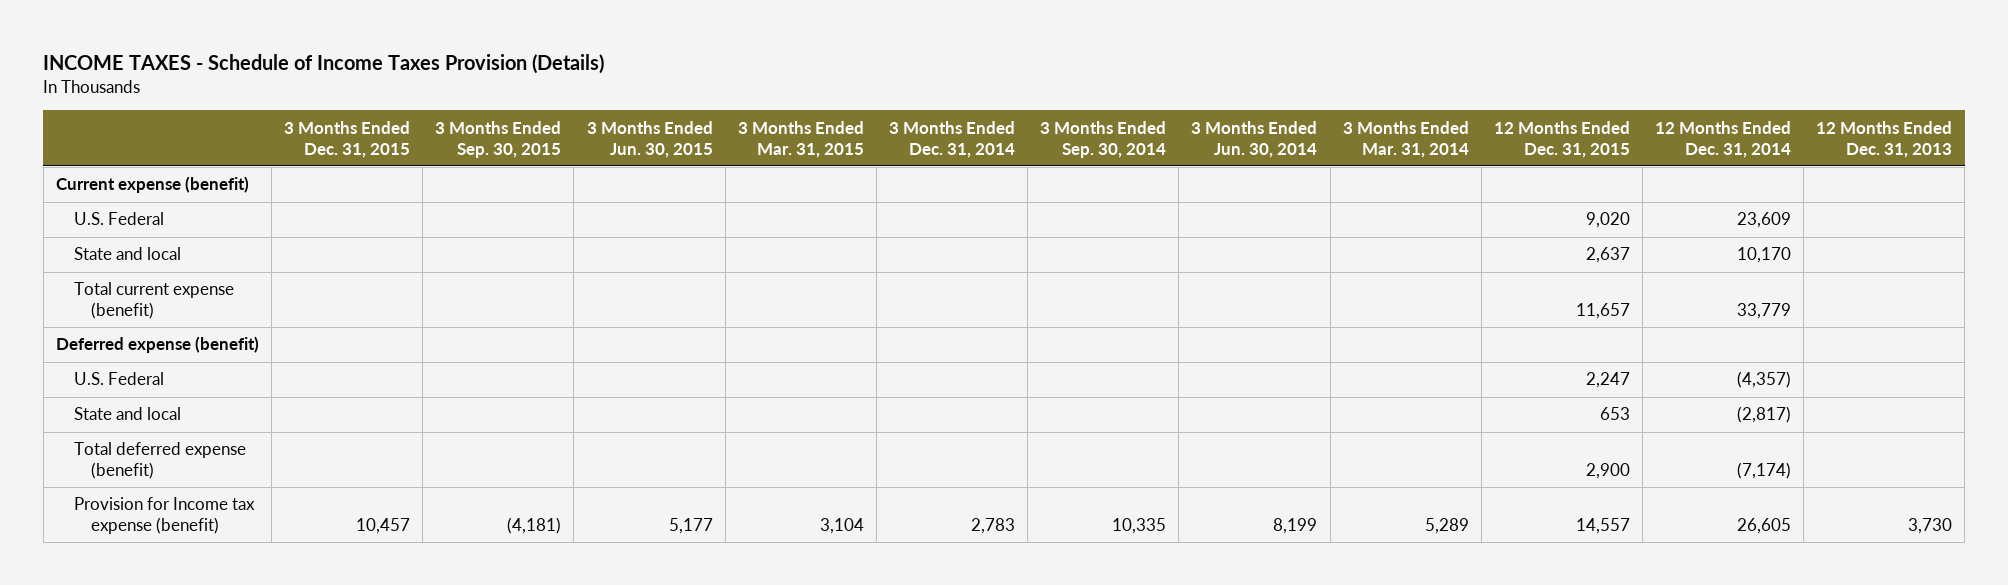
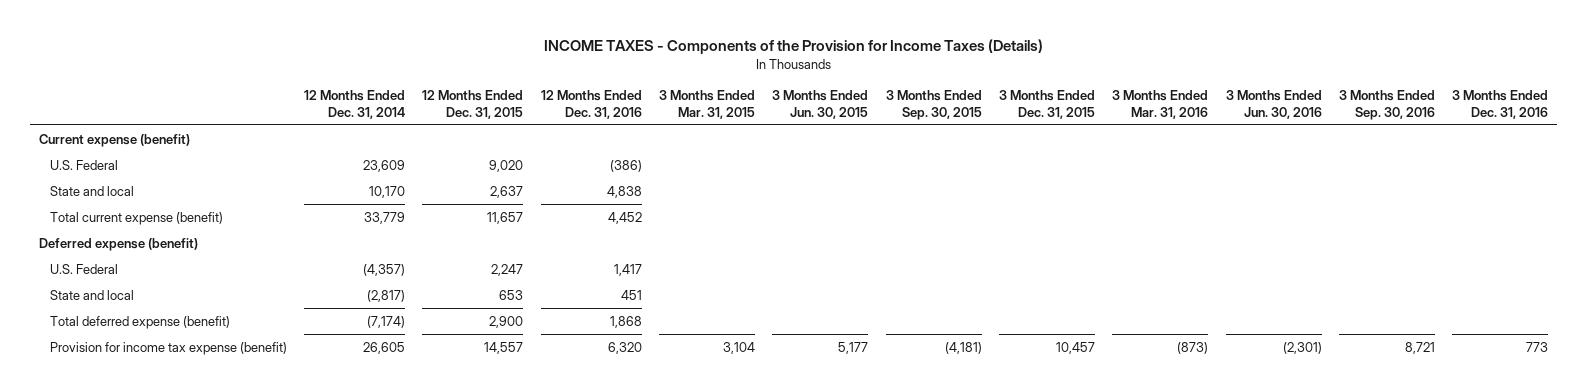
- INCOME TAXES - Schedule of Income Taxes Provision (Details)
+ INCOME TAXES - Components of the Provision for Income Taxes (Details)
- | 3 Months Ended Dec. 31, 2015 | 3 Months Ended Sep. 30, 2015 | 3 Months Ended Jun. 30, 2015 | 3 Months Ended Mar. 31, 2015 | 3 Months Ended Dec. 31, 2014 | 3 Months Ended Sep. 30, 2014 | 3 Months Ended Jun. 30, 2014 | 3 Months Ended Mar. 31, 2014 | 12 Months Ended Dec. 31, 2015 | 12 Months Ended Dec. 31, 2014 | 12 Months Ended Dec. 31, 2013
+ | 12 Months Ended Dec. 31, 2014 | 12 Months Ended Dec. 31, 2015 | 12 Months Ended Dec. 31, 2016 | 3 Months Ended Mar. 31, 2015 | 3 Months Ended Jun. 30, 2015 | 3 Months Ended Sep. 30, 2015 | 3 Months Ended Dec. 31, 2015 | 3 Months Ended Mar. 31, 2016 | 3 Months Ended Jun. 30, 2016 | 3 Months Ended Sep. 30, 2016 | 3 Months Ended Dec. 31, 2016
- Provision for Income tax expense (benefit) | 10,457 | (4,181) | 5,177 | 3,104 | 2,783 | 10,335 | 8,199 | 5,289 | 14,557 | 26,605 | 3,730
+ Provision for income tax expense (benefit) | 26,605 | 14,557 | 6,320 | 3,104 | 5,177 | (4,181) | 10,457 | (873) | (2,301) | 8,721 | 773

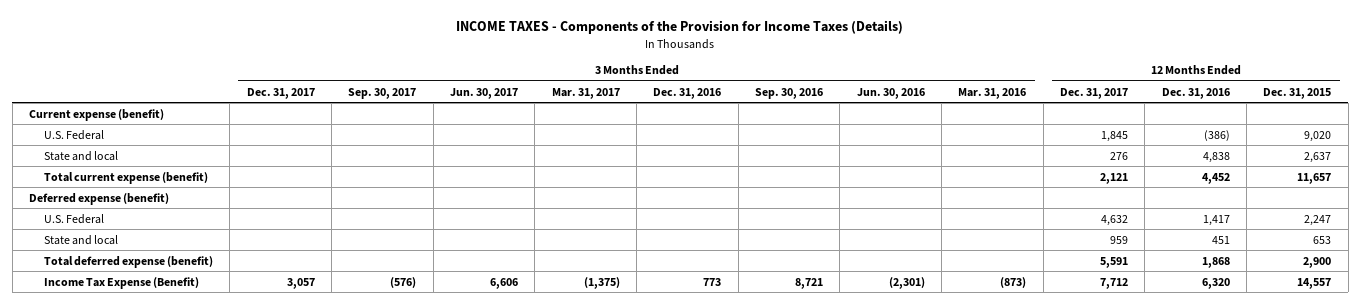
- | 12 Months Ended Dec. 31, 2014 | 12 Months Ended Dec. 31, 2015 | 12 Months Ended Dec. 31, 2016 | 3 Months Ended Mar. 31, 2015 | 3 Months Ended Jun. 30, 2015 | 3 Months Ended Sep. 30, 2015 | 3 Months Ended Dec. 31, 2015 | 3 Months Ended Mar. 31, 2016 | 3 Months Ended Jun. 30, 2016 | 3 Months Ended Sep. 30, 2016 | 3 Months Ended Dec. 31, 2016
+ | 3 Months Ended Dec. 31, 2017 | 3 Months Ended Sep. 30, 2017 | 3 Months Ended Jun. 30, 2017 | 3 Months Ended Mar. 31, 2017 | 3 Months Ended Dec. 31, 2016 | 3 Months Ended Sep. 30, 2016 | 3 Months Ended Jun. 30, 2016 | 3 Months Ended Mar. 31, 2016 | 12 Months Ended Dec. 31, 2017 | 12 Months Ended Dec. 31, 2016 | 12 Months Ended Dec. 31, 2015
- Provision for income tax expense (benefit) | 26,605 | 14,557 | 6,320 | 3,104 | 5,177 | (4,181) | 10,457 | (873) | (2,301) | 8,721 | 773
+ Income Tax Expense (Benefit) | 3,057 | (576) | 6,606 | (1,375) | 773 | 8,721 | (2,301) | (873) | 7,712 | 6,320 | 14,557

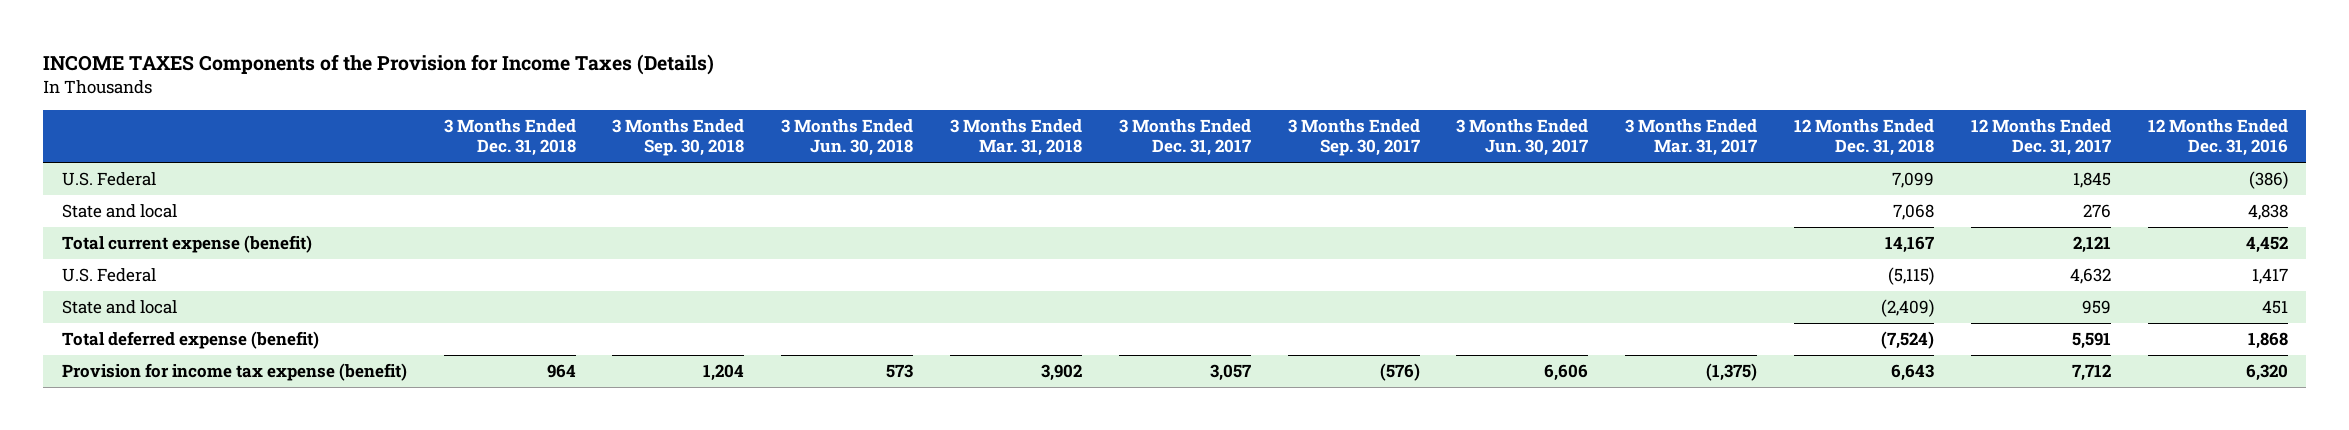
- INCOME TAXES - Components of the Provision for Income Taxes (Details)
+ INCOME TAXES Components of the Provision for Income Taxes (Details)
- | 3 Months Ended Dec. 31, 2017 | 3 Months Ended Sep. 30, 2017 | 3 Months Ended Jun. 30, 2017 | 3 Months Ended Mar. 31, 2017 | 3 Months Ended Dec. 31, 2016 | 3 Months Ended Sep. 30, 2016 | 3 Months Ended Jun. 30, 2016 | 3 Months Ended Mar. 31, 2016 | 12 Months Ended Dec. 31, 2017 | 12 Months Ended Dec. 31, 2016 | 12 Months Ended Dec. 31, 2015
+ | 3 Months Ended Dec. 31, 2018 | 3 Months Ended Sep. 30, 2018 | 3 Months Ended Jun. 30, 2018 | 3 Months Ended Mar. 31, 2018 | 3 Months Ended Dec. 31, 2017 | 3 Months Ended Sep. 30, 2017 | 3 Months Ended Jun. 30, 2017 | 3 Months Ended Mar. 31, 2017 | 12 Months Ended Dec. 31, 2018 | 12 Months Ended Dec. 31, 2017 | 12 Months Ended Dec. 31, 2016
- Current expense (benefit)
- Deferred expense (benefit)
- Income Tax Expense (Benefit) | 3,057 | (576) | 6,606 | (1,375) | 773 | 8,721 | (2,301) | (873) | 7,712 | 6,320 | 14,557
+ Provision for income tax expense (benefit) | 964 | 1,204 | 573 | 3,902 | 3,057 | (576) | 6,606 | (1,375) | 6,643 | 7,712 | 6,320

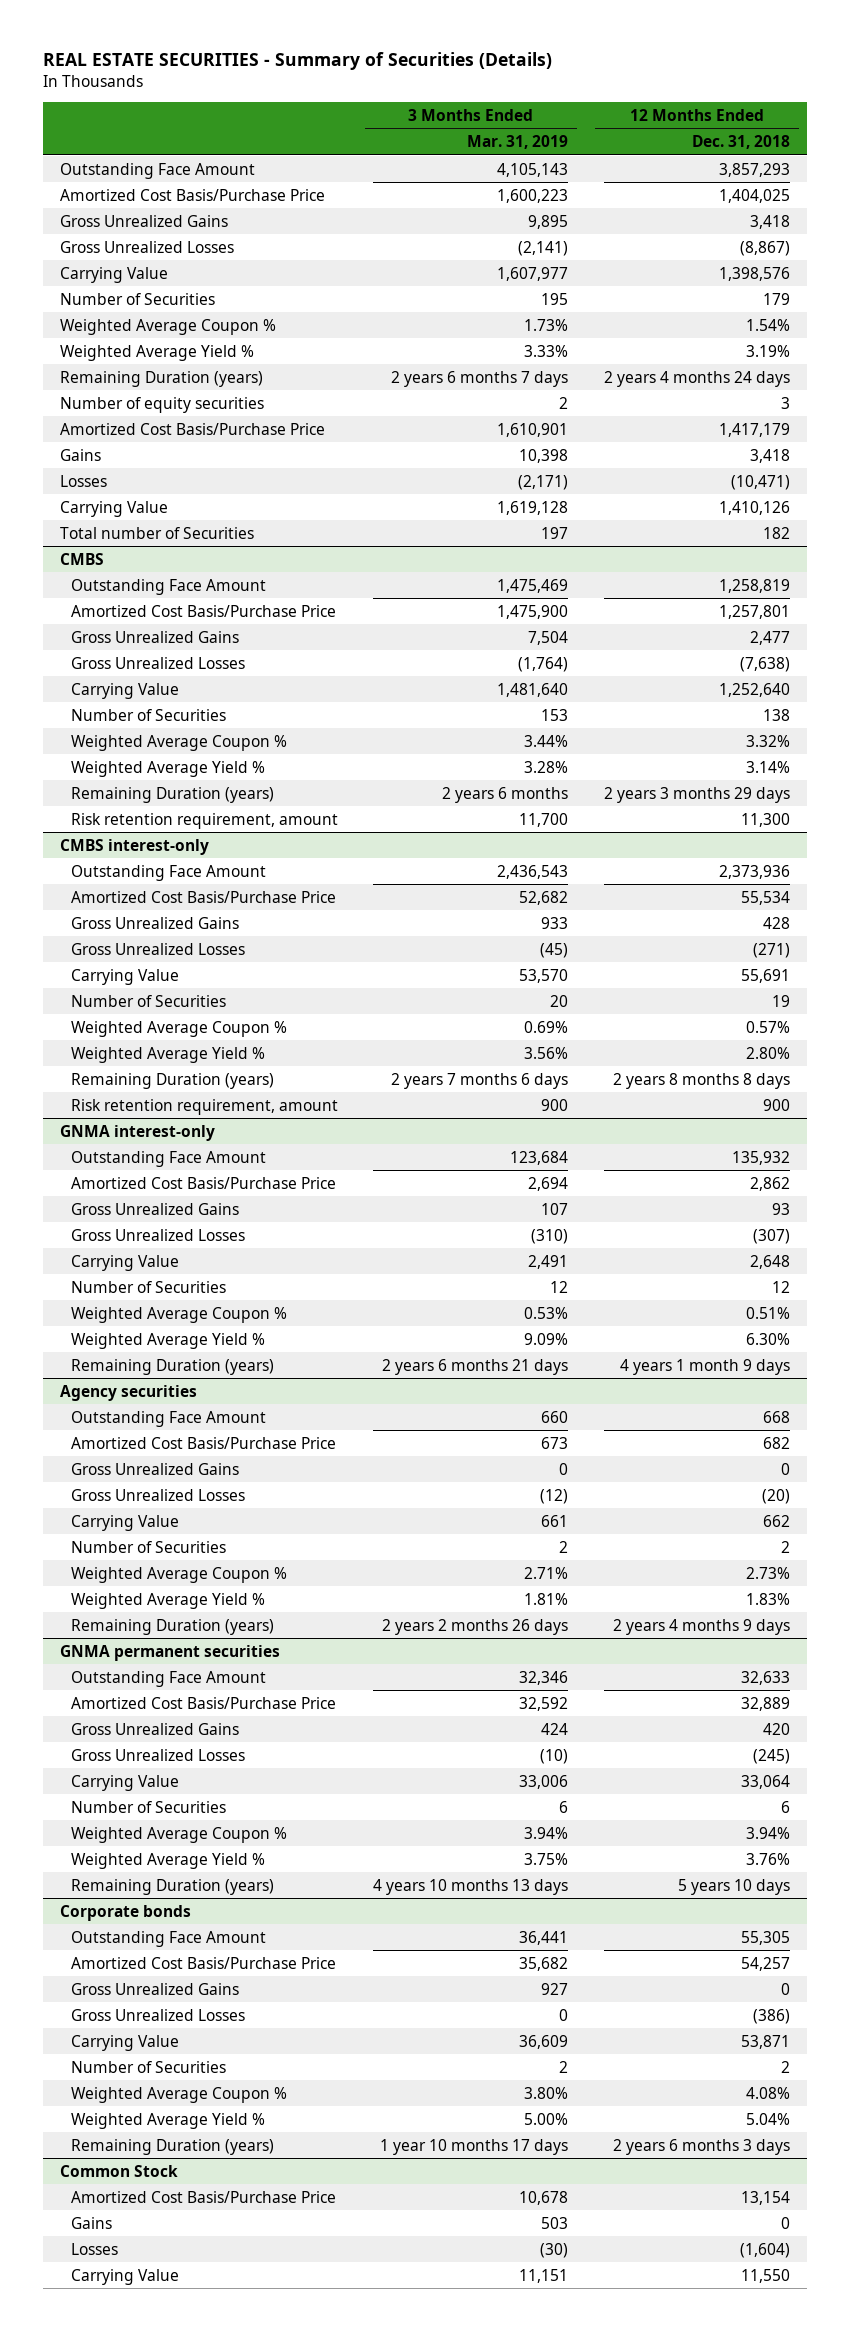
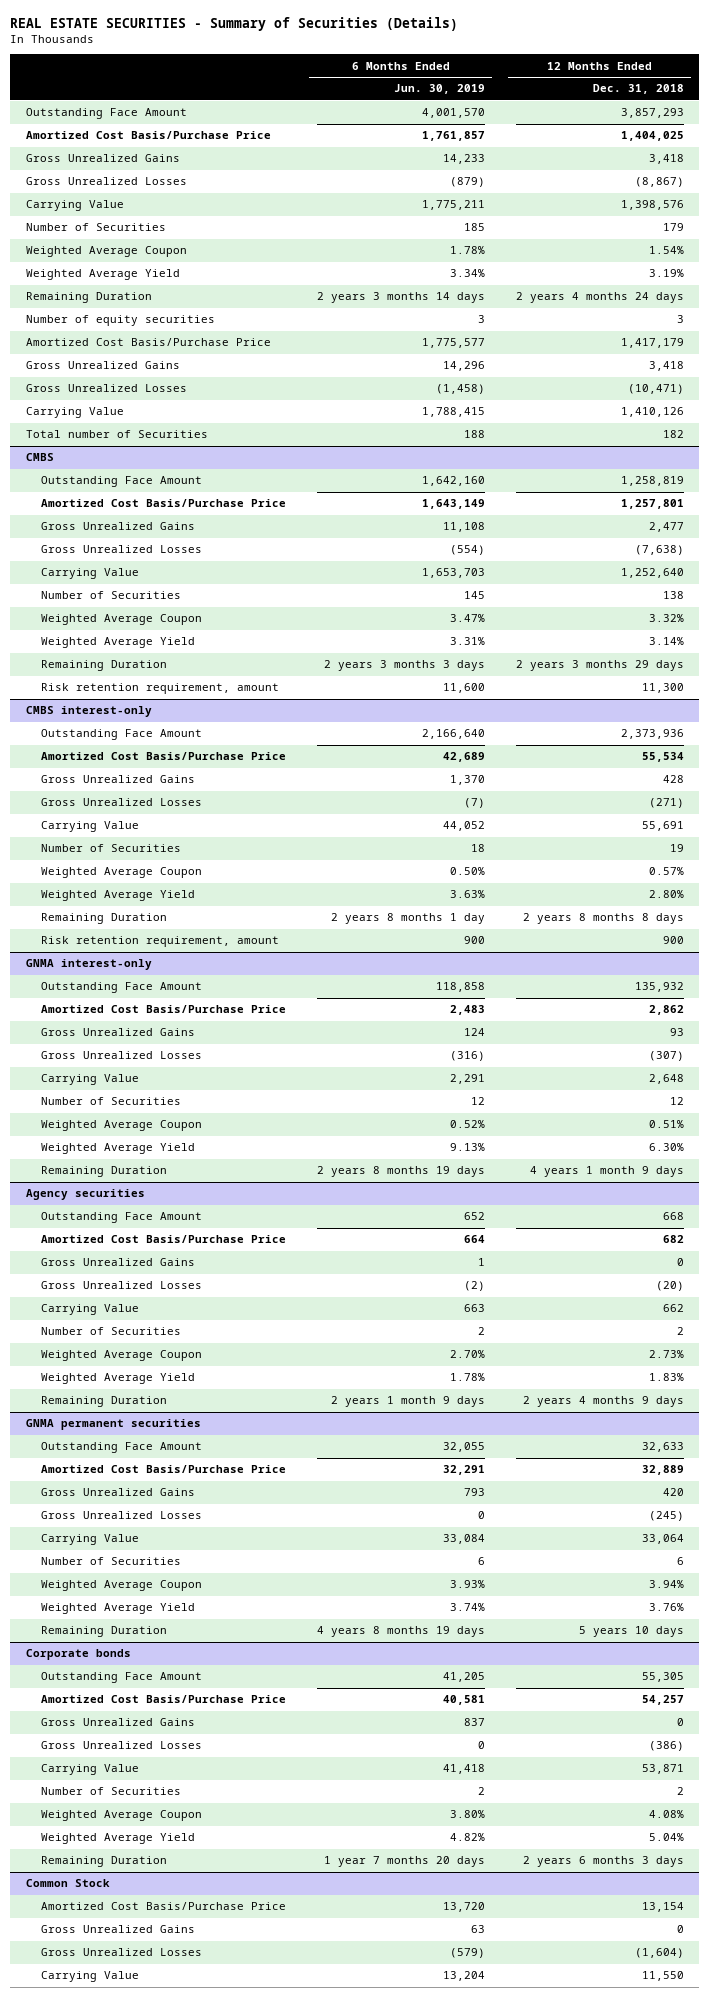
- | 3 Months Ended Mar. 31, 2019 | 12 Months Ended Dec. 31, 2018
+ | 6 Months Ended Jun. 30, 2019 | 12 Months Ended Dec. 31, 2018
- Weighted Average Coupon % | 1.73% | 1.54%
- Weighted Average Yield % | 3.33% | 3.19%
- Remaining Duration (years) | 2 years 6 months 7 days | 2 years 4 months 24 days
+ Weighted Average Coupon | 1.78% | 1.54%
+ Weighted Average Yield | 3.34% | 3.19%
+ Remaining Duration | 2 years 3 months 14 days | 2 years 4 months 24 days
- Gains | 10,398 | 3,418
- Losses | (2,171) | (10,471)
+ Gross Unrealized Gains | 14,296 | 3,418
+ Gross Unrealized Losses | (1,458) | (10,471)
@ CMBS
- Weighted Average Coupon % | 3.44% | 3.32%
- Weighted Average Yield % | 3.28% | 3.14%
- Remaining Duration (years) | 2 years 6 months | 2 years 3 months 29 days
+ Weighted Average Coupon | 3.47% | 3.32%
+ Weighted Average Yield | 3.31% | 3.14%
+ Remaining Duration | 2 years 3 months 3 days | 2 years 3 months 29 days
@ CMBS interest-only
- Weighted Average Coupon % | 0.69% | 0.57%
- Weighted Average Yield % | 3.56% | 2.80%
- Remaining Duration (years) | 2 years 7 months 6 days | 2 years 8 months 8 days
+ Weighted Average Coupon | 0.50% | 0.57%
+ Weighted Average Yield | 3.63% | 2.80%
+ Remaining Duration | 2 years 8 months 1 day | 2 years 8 months 8 days
@ GNMA interest-only
- Weighted Average Coupon % | 0.53% | 0.51%
- Weighted Average Yield % | 9.09% | 6.30%
- Remaining Duration (years) | 2 years 6 months 21 days | 4 years 1 month 9 days
+ Weighted Average Coupon | 0.52% | 0.51%
+ Weighted Average Yield | 9.13% | 6.30%
+ Remaining Duration | 2 years 8 months 19 days | 4 years 1 month 9 days
@ Agency securities
- Weighted Average Coupon % | 2.71% | 2.73%
- Weighted Average Yield % | 1.81% | 1.83%
- Remaining Duration (years) | 2 years 2 months 26 days | 2 years 4 months 9 days
+ Weighted Average Coupon | 2.70% | 2.73%
+ Weighted Average Yield | 1.78% | 1.83%
+ Remaining Duration | 2 years 1 month 9 days | 2 years 4 months 9 days
@ GNMA permanent securities
- Weighted Average Coupon % | 3.94% | 3.94%
- Weighted Average Yield % | 3.75% | 3.76%
- Remaining Duration (years) | 4 years 10 months 13 days | 5 years 10 days
+ Weighted Average Coupon | 3.93% | 3.94%
+ Weighted Average Yield | 3.74% | 3.76%
+ Remaining Duration | 4 years 8 months 19 days | 5 years 10 days
@ Corporate bonds
- Weighted Average Coupon % | 3.80% | 4.08%
- Weighted Average Yield % | 5.00% | 5.04%
- Remaining Duration (years) | 1 year 10 months 17 days | 2 years 6 months 3 days
+ Weighted Average Coupon | 3.80% | 4.08%
+ Weighted Average Yield | 4.82% | 5.04%
+ Remaining Duration | 1 year 7 months 20 days | 2 years 6 months 3 days
@ Common Stock
- Gains | 503 | 0
- Losses | (30) | (1,604)
+ Gross Unrealized Gains | 63 | 0
+ Gross Unrealized Losses | (579) | (1,604)

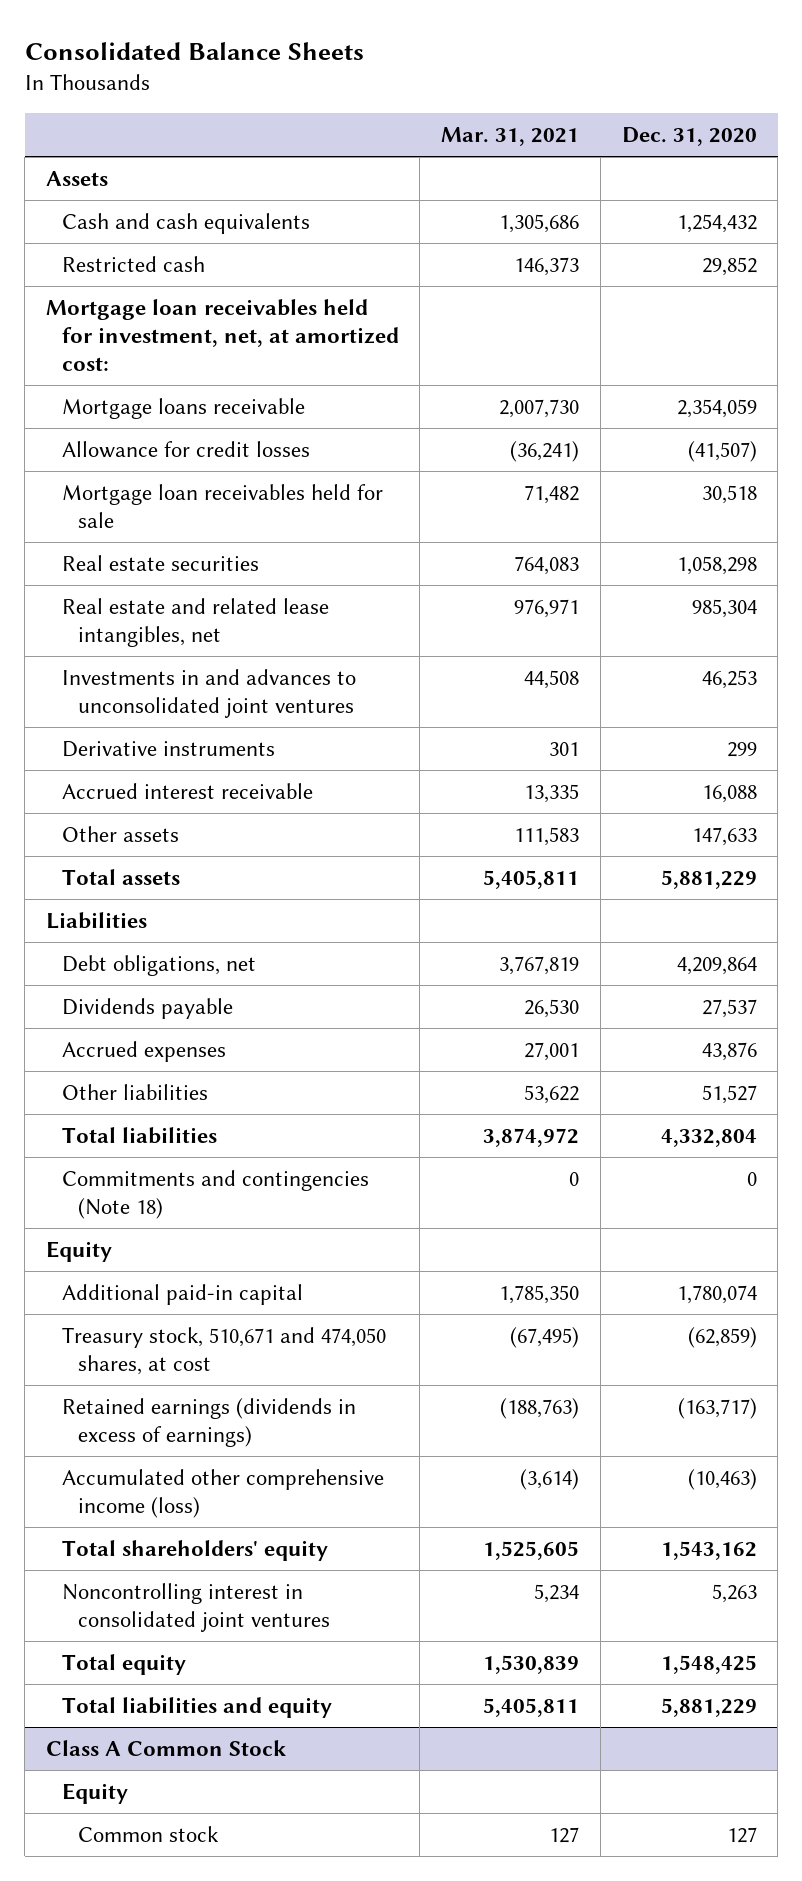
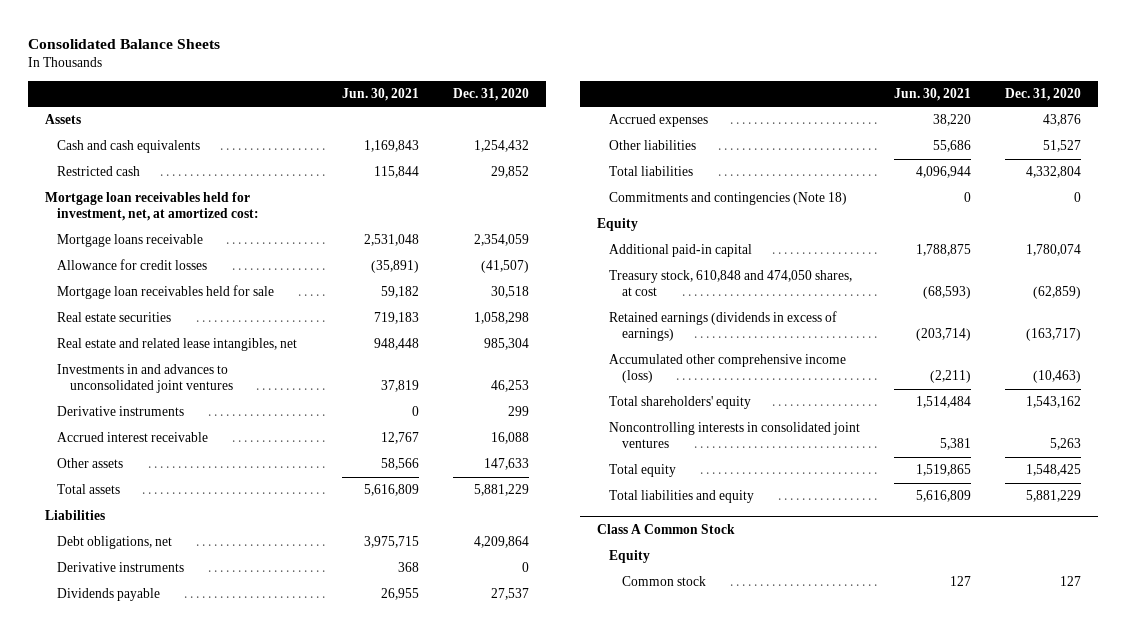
- | Mar. 31, 2021 | Dec. 31, 2020
+ | Jun. 30, 2021 | Dec. 31, 2020
+ Derivative instruments | 368 | 0
- Treasury stock, 510,671 and 474,050 shares, at cost | (67,495) | (62,859)
+ Treasury stock, 610,848 and 474,050 shares, at cost | (68,593) | (62,859)
- Noncontrolling interest in consolidated joint ventures | 5,234 | 5,263
+ Noncontrolling interests in consolidated joint ventures | 5,381 | 5,263

